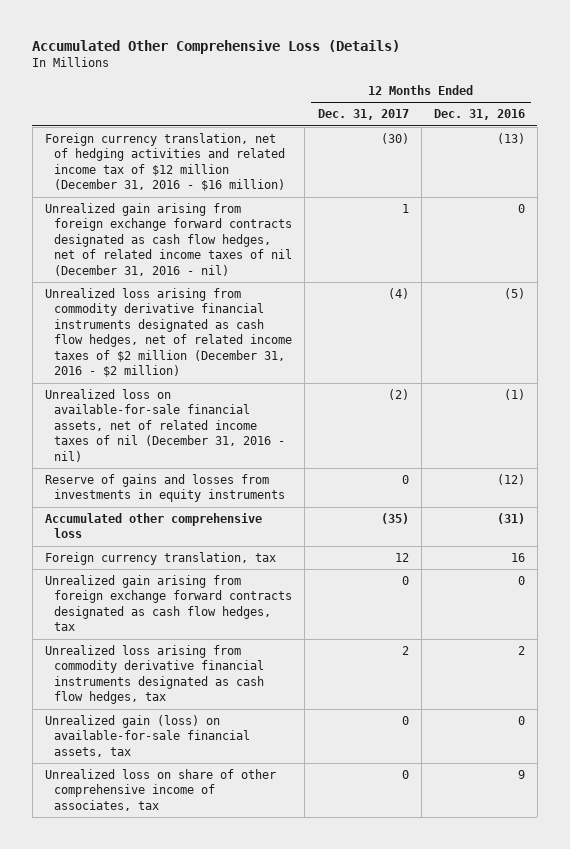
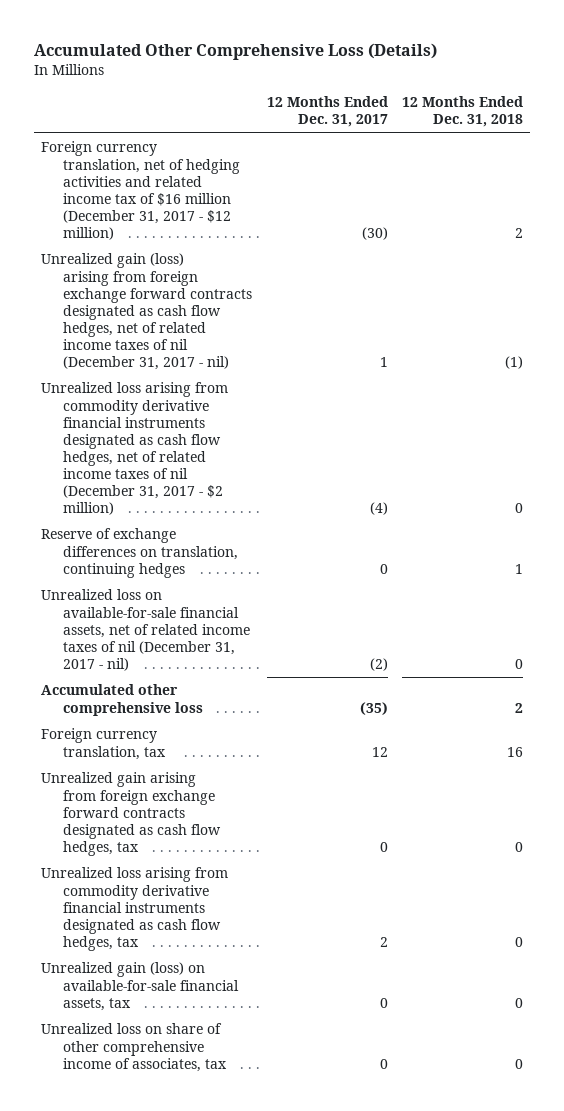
- | 12 Months Ended Dec. 31, 2017 | 12 Months Ended Dec. 31, 2016
+ | 12 Months Ended Dec. 31, 2017 | 12 Months Ended Dec. 31, 2018
- Foreign currency translation, net of hedging activities and related income tax of $12 million (December 31, 2016 - $16 million) | (30) | (13)
- Unrealized gain arising from foreign exchange forward contracts designated as cash flow hedges, net of related income taxes of nil (December 31, 2016 - nil) | 1 | 0
- Unrealized loss arising from commodity derivative financial instruments designated as cash flow hedges, net of related income taxes of $2 million (December 31, 2016 - $2 million) | (4) | (5)
- Unrealized loss on available-for-sale financial assets, net of related income taxes of nil (December 31, 2016 - nil) | (2) | (1)
- Reserve of gains and losses from investments in equity instruments | 0 | (12)
+ Foreign currency translation, net of hedging activities and related income tax of $16 million (December 31, 2017 - $12 million) | (30) | 2
+ Unrealized gain (loss) arising from foreign exchange forward contracts designated as cash flow hedges, net of related income taxes of nil (December 31, 2017 - nil) | 1 | (1)
+ Unrealized loss arising from commodity derivative financial instruments designated as cash flow hedges, net of related income taxes of nil (December 31, 2017 - $2 million) | (4) | 0
+ Reserve of exchange differences on translation, continuing hedges | 0 | 1
+ Unrealized loss on available-for-sale financial assets, net of related income taxes of nil (December 31, 2017 - nil) | (2) | 0

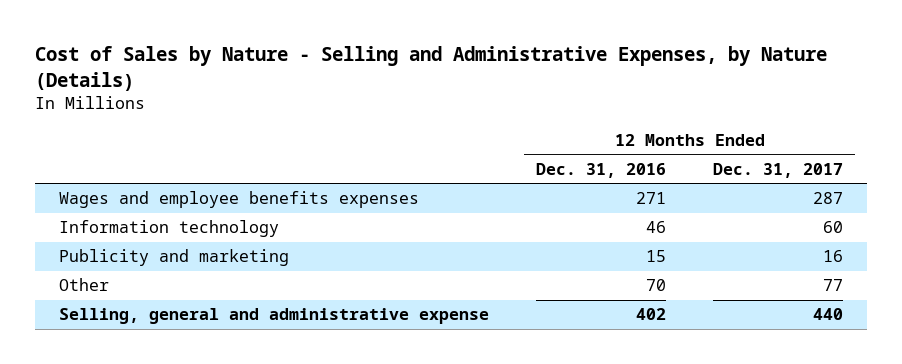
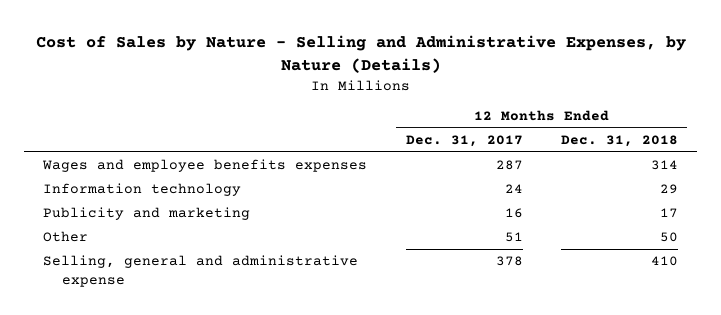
- | 12 Months Ended Dec. 31, 2016 | 12 Months Ended Dec. 31, 2017
+ | 12 Months Ended Dec. 31, 2017 | 12 Months Ended Dec. 31, 2018
- Information technology | 46 | 60
+ Information technology | 24 | 29
- Other | 70 | 77
- Selling, general and administrative expense | 402 | 440
+ Other | 51 | 50
+ Selling, general and administrative expense | 378 | 410

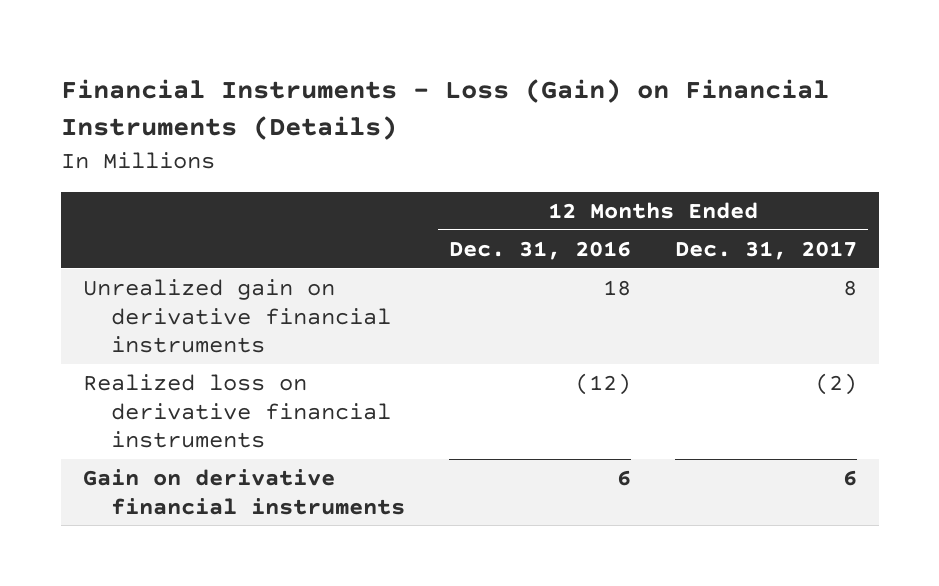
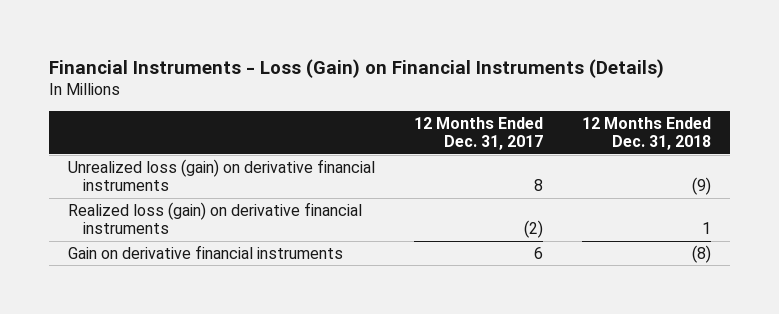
- | 12 Months Ended Dec. 31, 2016 | 12 Months Ended Dec. 31, 2017
+ | 12 Months Ended Dec. 31, 2017 | 12 Months Ended Dec. 31, 2018
- Unrealized gain on derivative financial instruments | 18 | 8
- Realized loss on derivative financial instruments | (12) | (2)
+ Unrealized loss (gain) on derivative financial instruments | 8 | (9)
+ Realized loss (gain) on derivative financial instruments | (2) | 1

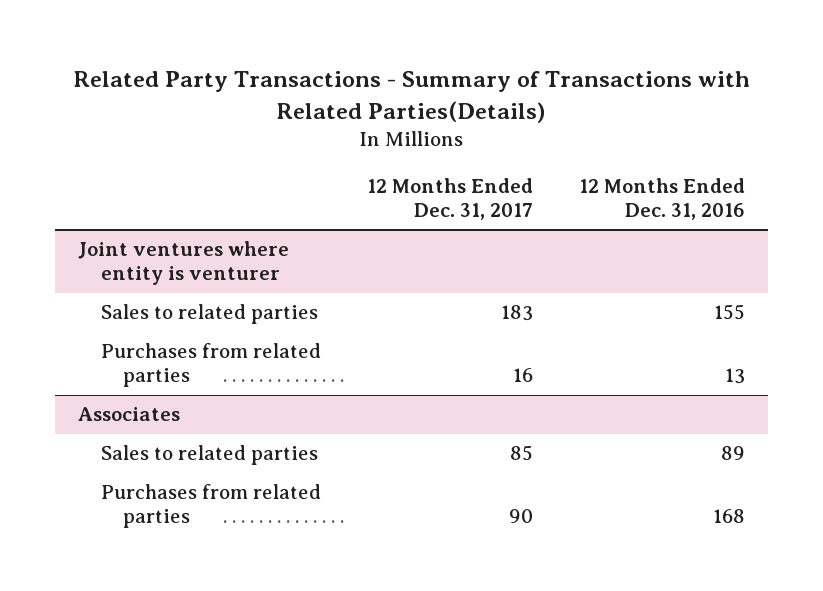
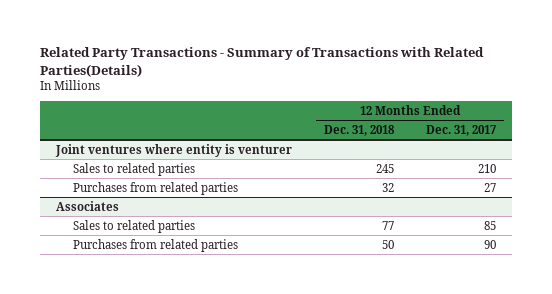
- | 12 Months Ended Dec. 31, 2017 | 12 Months Ended Dec. 31, 2016
+ | 12 Months Ended Dec. 31, 2018 | 12 Months Ended Dec. 31, 2017
@ Joint ventures where entity is venturer
- Sales to related parties | 183 | 155
- Purchases from related parties | 16 | 13
+ Sales to related parties | 245 | 210
+ Purchases from related parties | 32 | 27

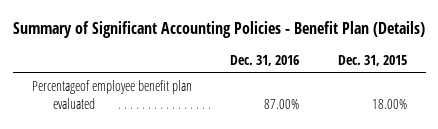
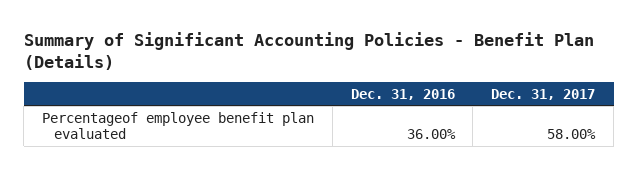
- | Dec. 31, 2016 | Dec. 31, 2015
+ | Dec. 31, 2016 | Dec. 31, 2017
- Percentageof employee benefit plan evaluated | 87.00% | 18.00%
+ Percentageof employee benefit plan evaluated | 36.00% | 58.00%

